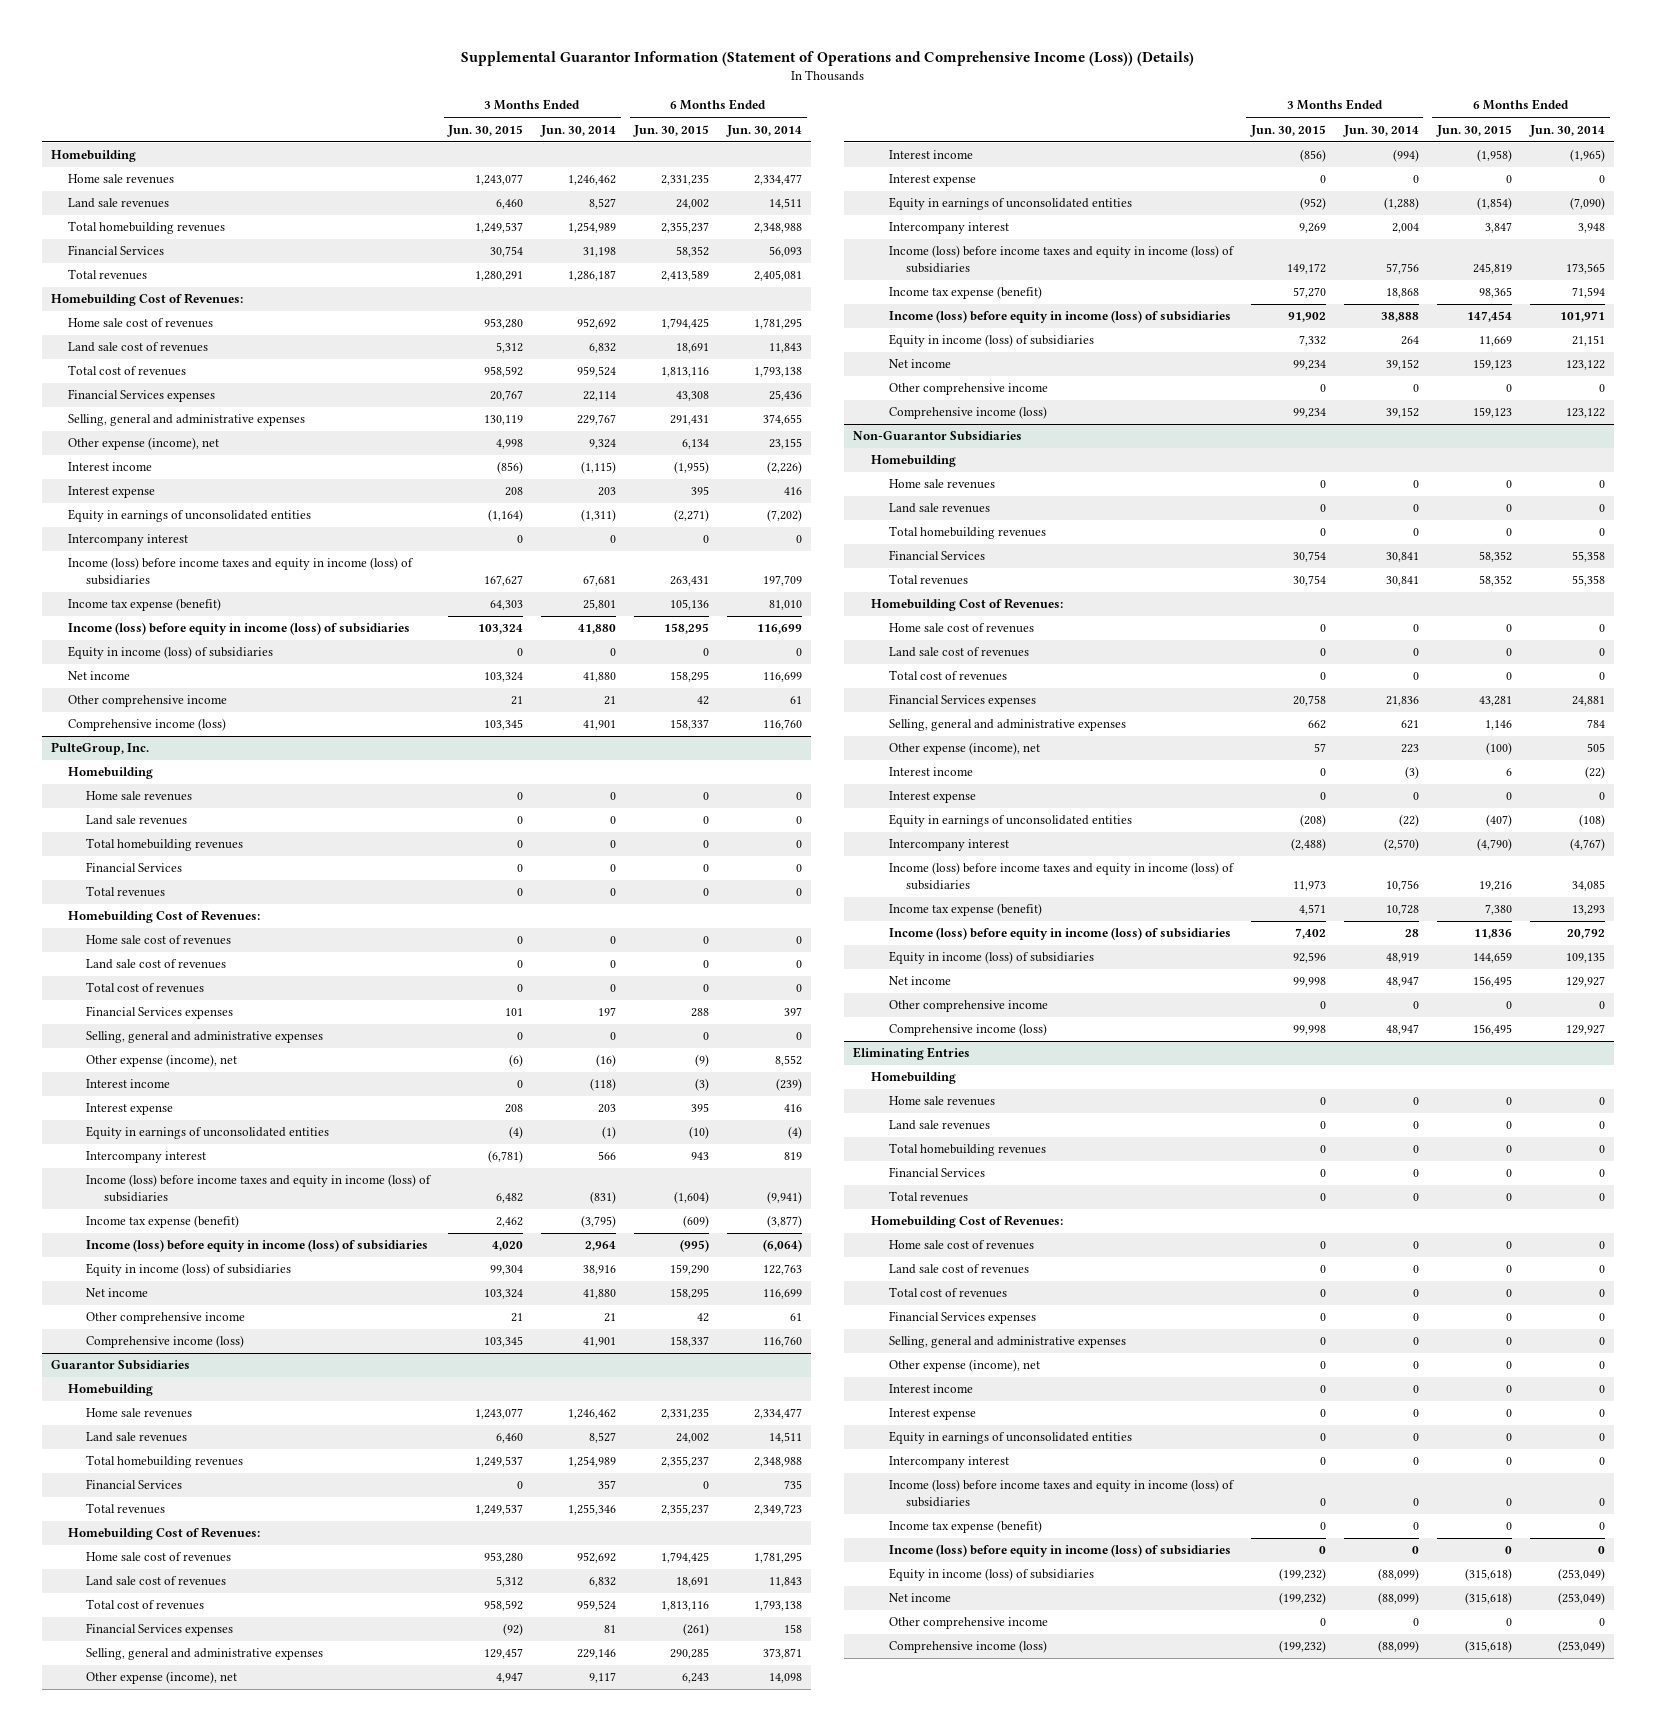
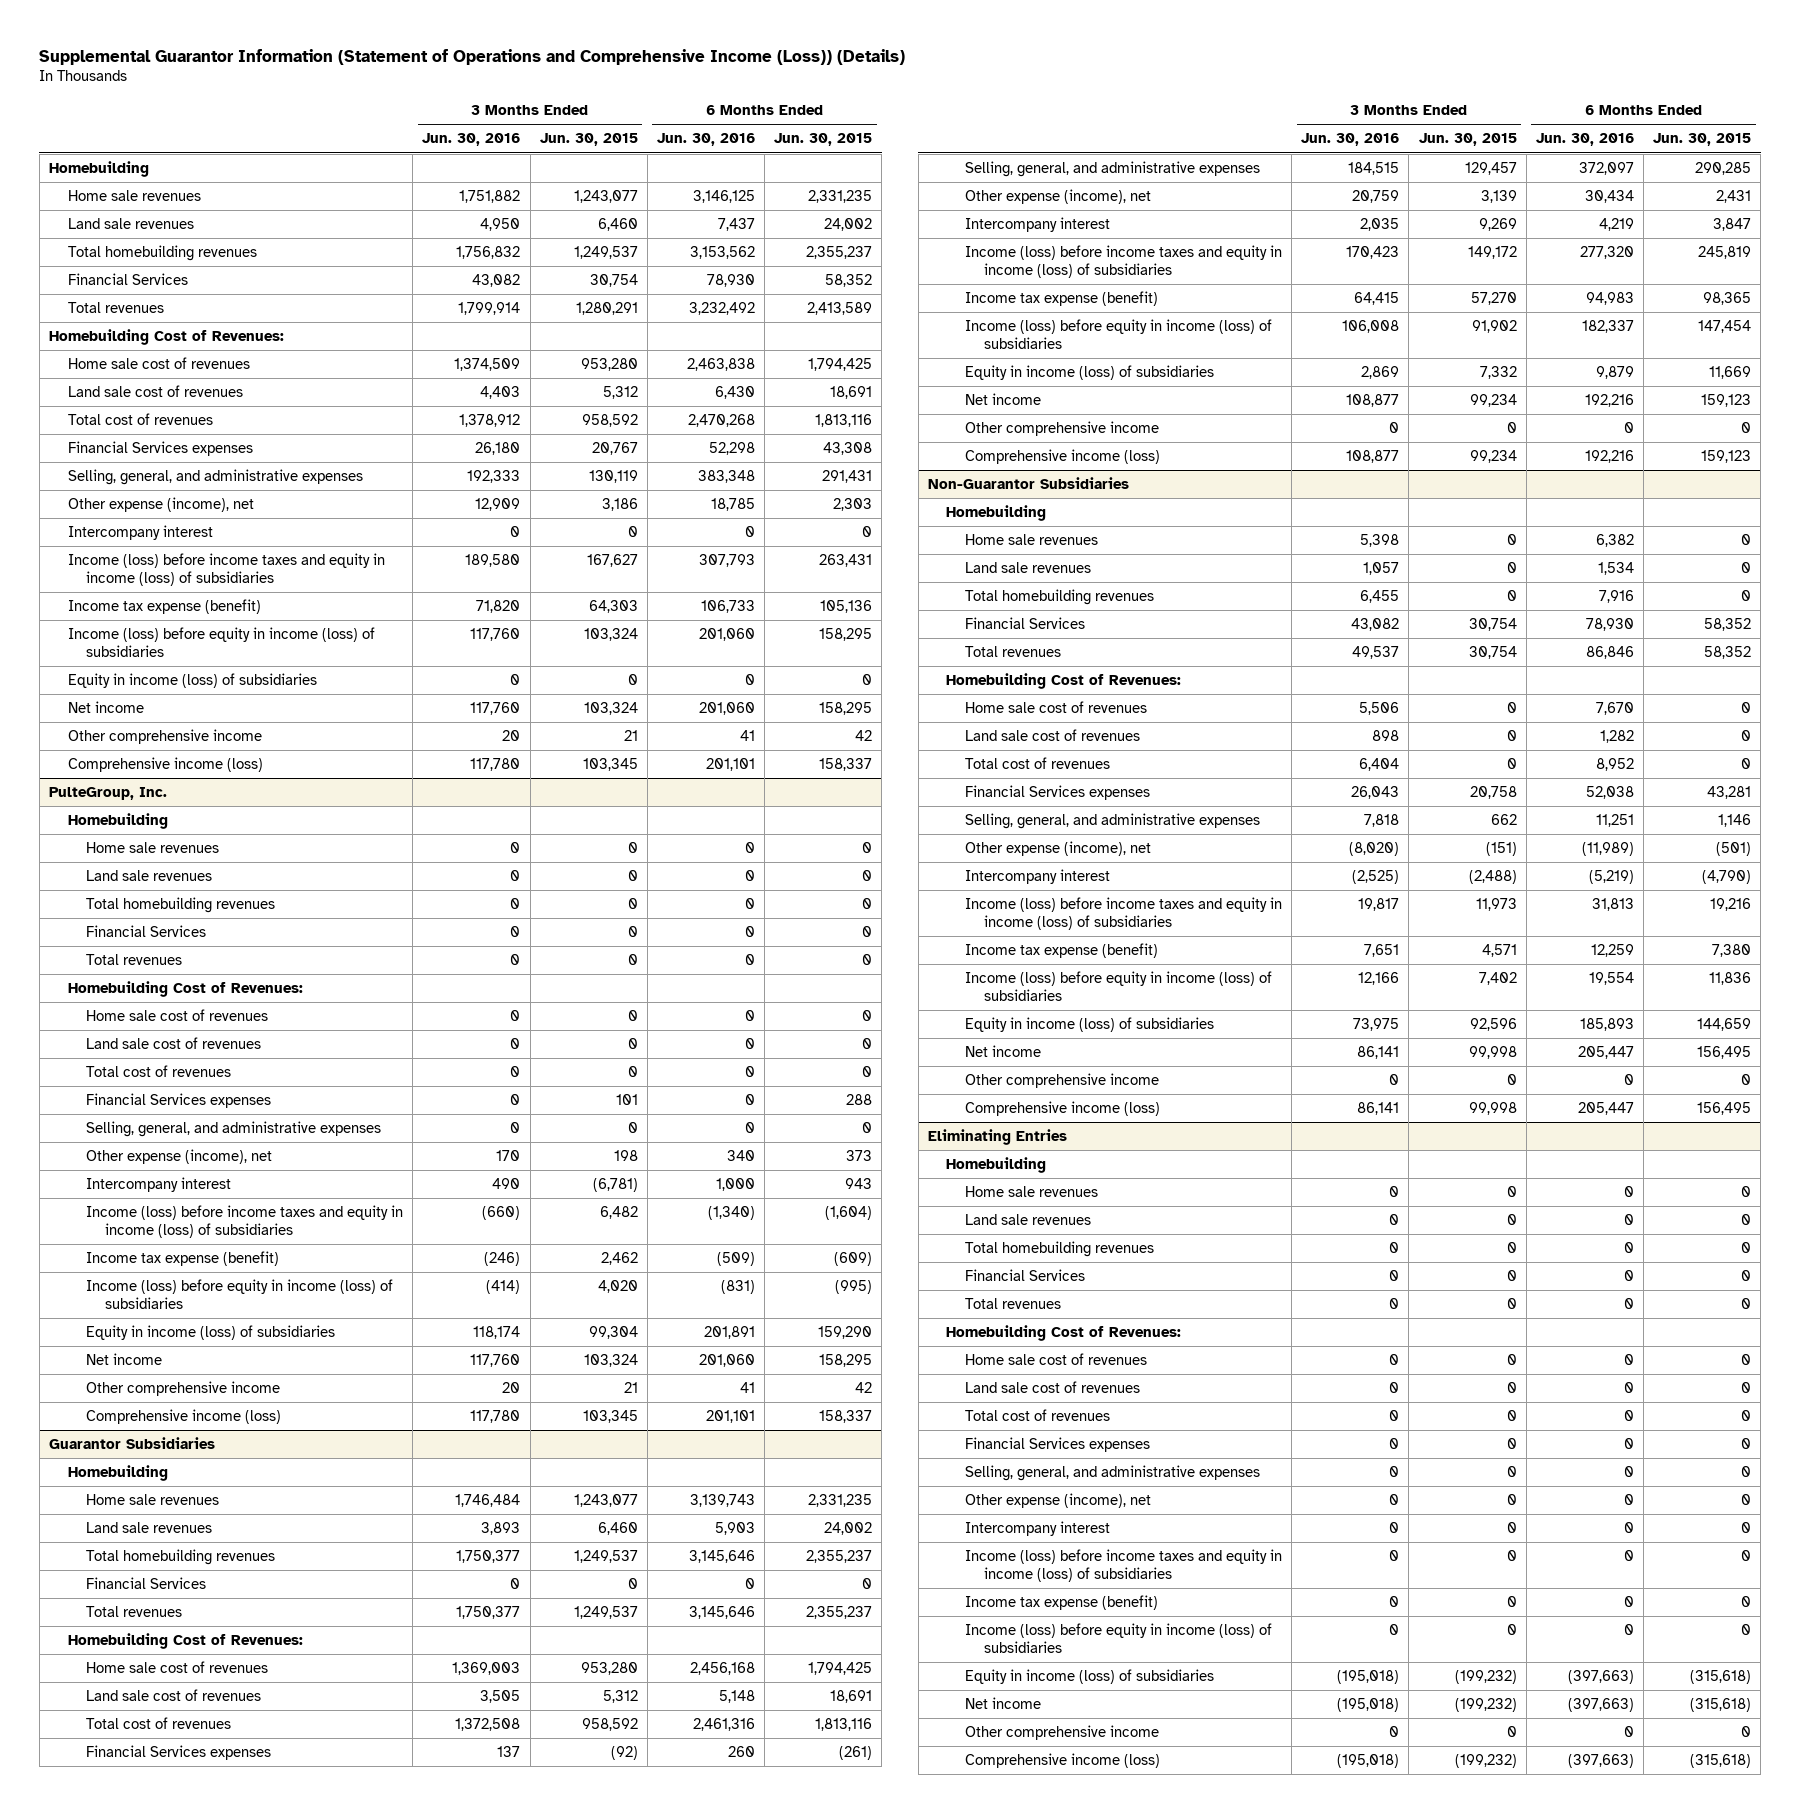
- | 3 Months Ended Jun. 30, 2015 | 3 Months Ended Jun. 30, 2014 | 6 Months Ended Jun. 30, 2015 | 6 Months Ended Jun. 30, 2014
+ | 3 Months Ended Jun. 30, 2016 | 3 Months Ended Jun. 30, 2015 | 6 Months Ended Jun. 30, 2016 | 6 Months Ended Jun. 30, 2015
- Selling, general and administrative expenses | 130,119 | 229,767 | 291,431 | 374,655
- Other expense (income), net | 4,998 | 9,324 | 6,134 | 23,155
- Interest income | (856) | (1,115) | (1,955) | (2,226)
- Interest expense | 208 | 203 | 395 | 416
- Equity in earnings of unconsolidated entities | (1,164) | (1,311) | (2,271) | (7,202)
+ Selling, general, and administrative expenses | 192,333 | 130,119 | 383,348 | 291,431
+ Other expense (income), net | 12,909 | 3,186 | 18,785 | 2,303
@ PulteGroup, Inc.
- Selling, general and administrative expenses | 0 | 0 | 0 | 0
- Other expense (income), net | (6) | (16) | (9) | 8,552
- Interest income | 0 | (118) | (3) | (239)
- Interest expense | 208 | 203 | 395 | 416
- Equity in earnings of unconsolidated entities | (4) | (1) | (10) | (4)
+ Selling, general, and administrative expenses | 0 | 0 | 0 | 0
+ Other expense (income), net | 170 | 198 | 340 | 373
@ Guarantor Subsidiaries
- Selling, general and administrative expenses | 129,457 | 229,146 | 290,285 | 373,871
- Other expense (income), net | 4,947 | 9,117 | 6,243 | 14,098
- Interest income | (856) | (994) | (1,958) | (1,965)
- Interest expense | 0 | 0 | 0 | 0
- Equity in earnings of unconsolidated entities | (952) | (1,288) | (1,854) | (7,090)
+ Selling, general, and administrative expenses | 184,515 | 129,457 | 372,097 | 290,285
+ Other expense (income), net | 20,759 | 3,139 | 30,434 | 2,431
@ Non-Guarantor Subsidiaries
- Selling, general and administrative expenses | 662 | 621 | 1,146 | 784
- Other expense (income), net | 57 | 223 | (100) | 505
- Interest income | 0 | (3) | 6 | (22)
- Interest expense | 0 | 0 | 0 | 0
- Equity in earnings of unconsolidated entities | (208) | (22) | (407) | (108)
+ Selling, general, and administrative expenses | 7,818 | 662 | 11,251 | 1,146
+ Other expense (income), net | (8,020) | (151) | (11,989) | (501)
@ Eliminating Entries
- Selling, general and administrative expenses | 0 | 0 | 0 | 0
+ Selling, general, and administrative expenses | 0 | 0 | 0 | 0
- Interest income | 0 | 0 | 0 | 0
- Interest expense | 0 | 0 | 0 | 0
- Equity in earnings of unconsolidated entities | 0 | 0 | 0 | 0

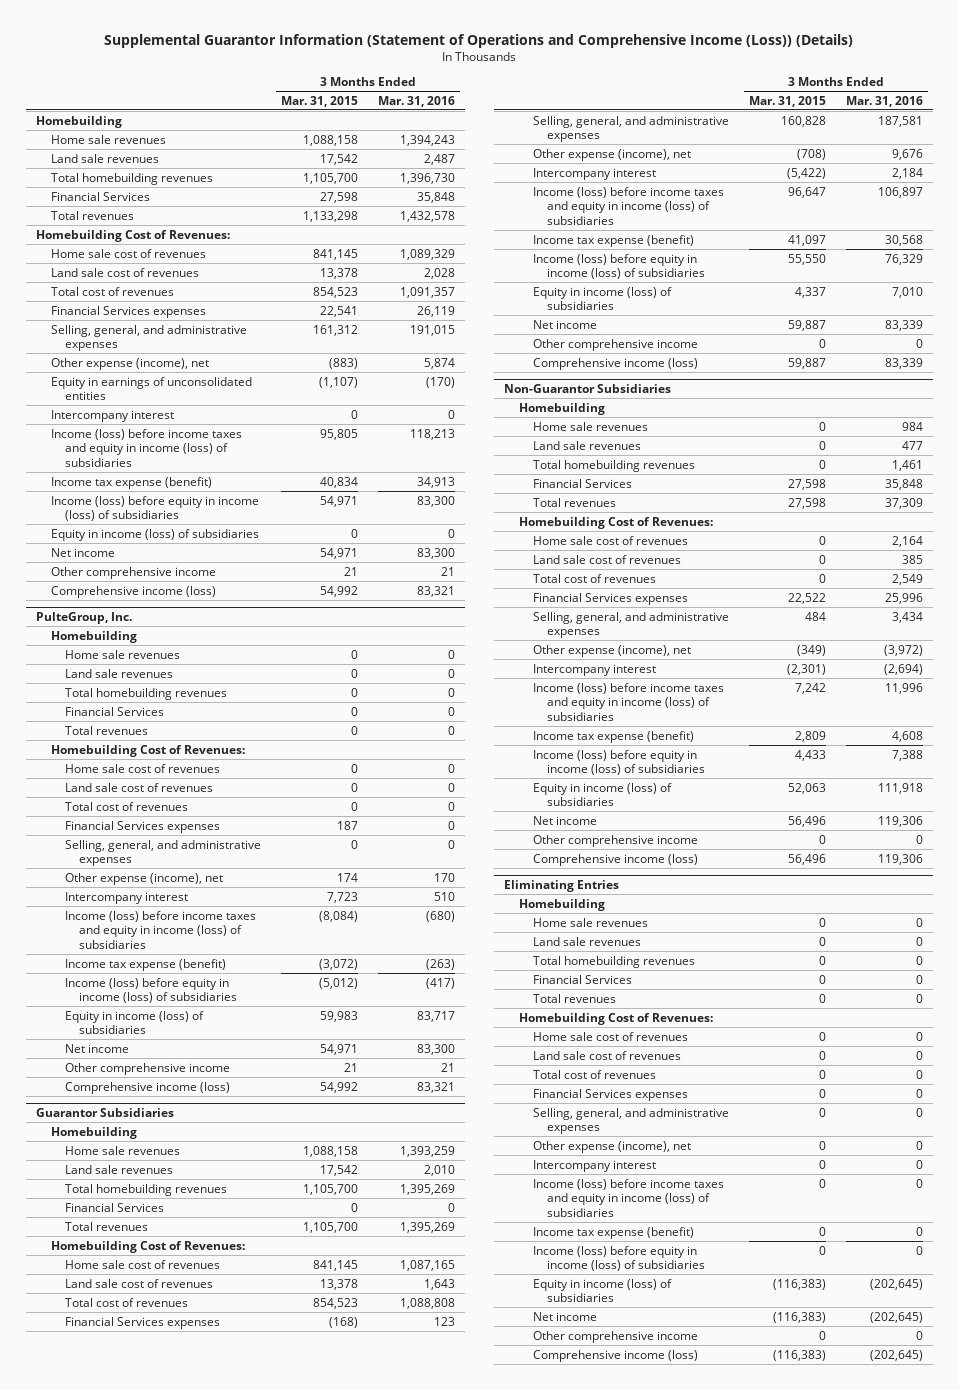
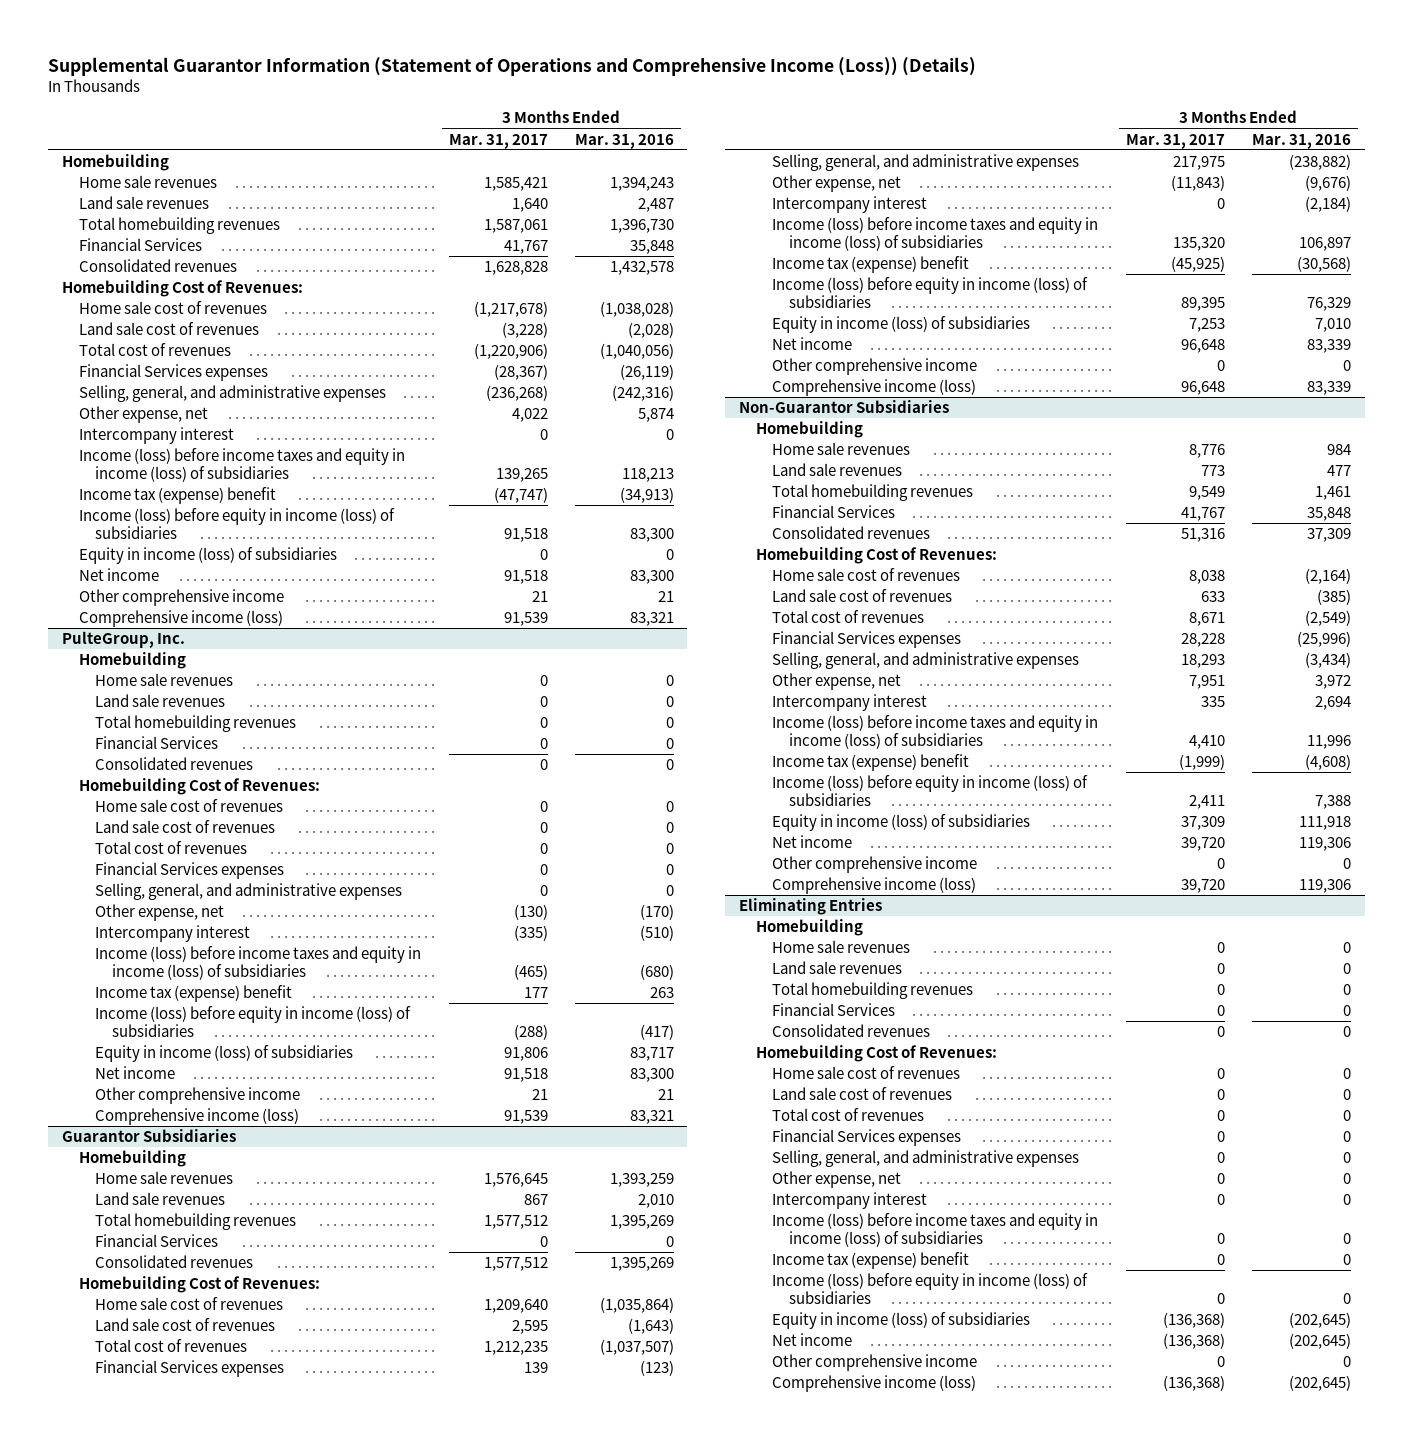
- | 3 Months Ended Mar. 31, 2015 | 3 Months Ended Mar. 31, 2016
+ | 3 Months Ended Mar. 31, 2017 | 3 Months Ended Mar. 31, 2016
- Total revenues | 1,133,298 | 1,432,578
+ Consolidated revenues | 1,628,828 | 1,432,578
- Home sale cost of revenues | 841,145 | 1,089,329
- Land sale cost of revenues | 13,378 | 2,028
- Total cost of revenues | 854,523 | 1,091,357
- Financial Services expenses | 22,541 | 26,119
- Selling, general, and administrative expenses | 161,312 | 191,015
- Other expense (income), net | (883) | 5,874
- Equity in earnings of unconsolidated entities | (1,107) | (170)
+ Home sale cost of revenues | (1,217,678) | (1,038,028)
+ Land sale cost of revenues | (3,228) | (2,028)
+ Total cost of revenues | (1,220,906) | (1,040,056)
+ Financial Services expenses | (28,367) | (26,119)
+ Selling, general, and administrative expenses | (236,268) | (242,316)
+ Other expense, net | 4,022 | 5,874
- Income tax expense (benefit) | 40,834 | 34,913
+ Income tax (expense) benefit | (47,747) | (34,913)
@ PulteGroup, Inc.
- Total revenues | 0 | 0
+ Consolidated revenues | 0 | 0
- Other expense (income), net | 174 | 170
- Intercompany interest | 7,723 | 510
+ Other expense, net | (130) | (170)
+ Intercompany interest | (335) | (510)
- Income tax expense (benefit) | (3,072) | (263)
+ Income tax (expense) benefit | 177 | 263
@ Guarantor Subsidiaries
- Total revenues | 1,105,700 | 1,395,269
+ Consolidated revenues | 1,577,512 | 1,395,269
- Home sale cost of revenues | 841,145 | 1,087,165
- Land sale cost of revenues | 13,378 | 1,643
- Total cost of revenues | 854,523 | 1,088,808
- Financial Services expenses | (168) | 123
- Selling, general, and administrative expenses | 160,828 | 187,581
- Other expense (income), net | (708) | 9,676
- Intercompany interest | (5,422) | 2,184
+ Home sale cost of revenues | 1,209,640 | (1,035,864)
+ Land sale cost of revenues | 2,595 | (1,643)
+ Total cost of revenues | 1,212,235 | (1,037,507)
+ Financial Services expenses | 139 | (123)
+ Selling, general, and administrative expenses | 217,975 | (238,882)
+ Other expense, net | (11,843) | (9,676)
+ Intercompany interest | 0 | (2,184)
- Income tax expense (benefit) | 41,097 | 30,568
+ Income tax (expense) benefit | (45,925) | (30,568)
@ Non-Guarantor Subsidiaries
- Total revenues | 27,598 | 37,309
+ Consolidated revenues | 51,316 | 37,309
- Home sale cost of revenues | 0 | 2,164
- Land sale cost of revenues | 0 | 385
- Total cost of revenues | 0 | 2,549
- Financial Services expenses | 22,522 | 25,996
- Selling, general, and administrative expenses | 484 | 3,434
- Other expense (income), net | (349) | (3,972)
- Intercompany interest | (2,301) | (2,694)
+ Home sale cost of revenues | 8,038 | (2,164)
+ Land sale cost of revenues | 633 | (385)
+ Total cost of revenues | 8,671 | (2,549)
+ Financial Services expenses | 28,228 | (25,996)
+ Selling, general, and administrative expenses | 18,293 | (3,434)
+ Other expense, net | 7,951 | 3,972
+ Intercompany interest | 335 | 2,694
- Income tax expense (benefit) | 2,809 | 4,608
+ Income tax (expense) benefit | (1,999) | (4,608)
@ Eliminating Entries
- Total revenues | 0 | 0
+ Consolidated revenues | 0 | 0
- Other expense (income), net | 0 | 0
+ Other expense, net | 0 | 0
- Income tax expense (benefit) | 0 | 0
+ Income tax (expense) benefit | 0 | 0

